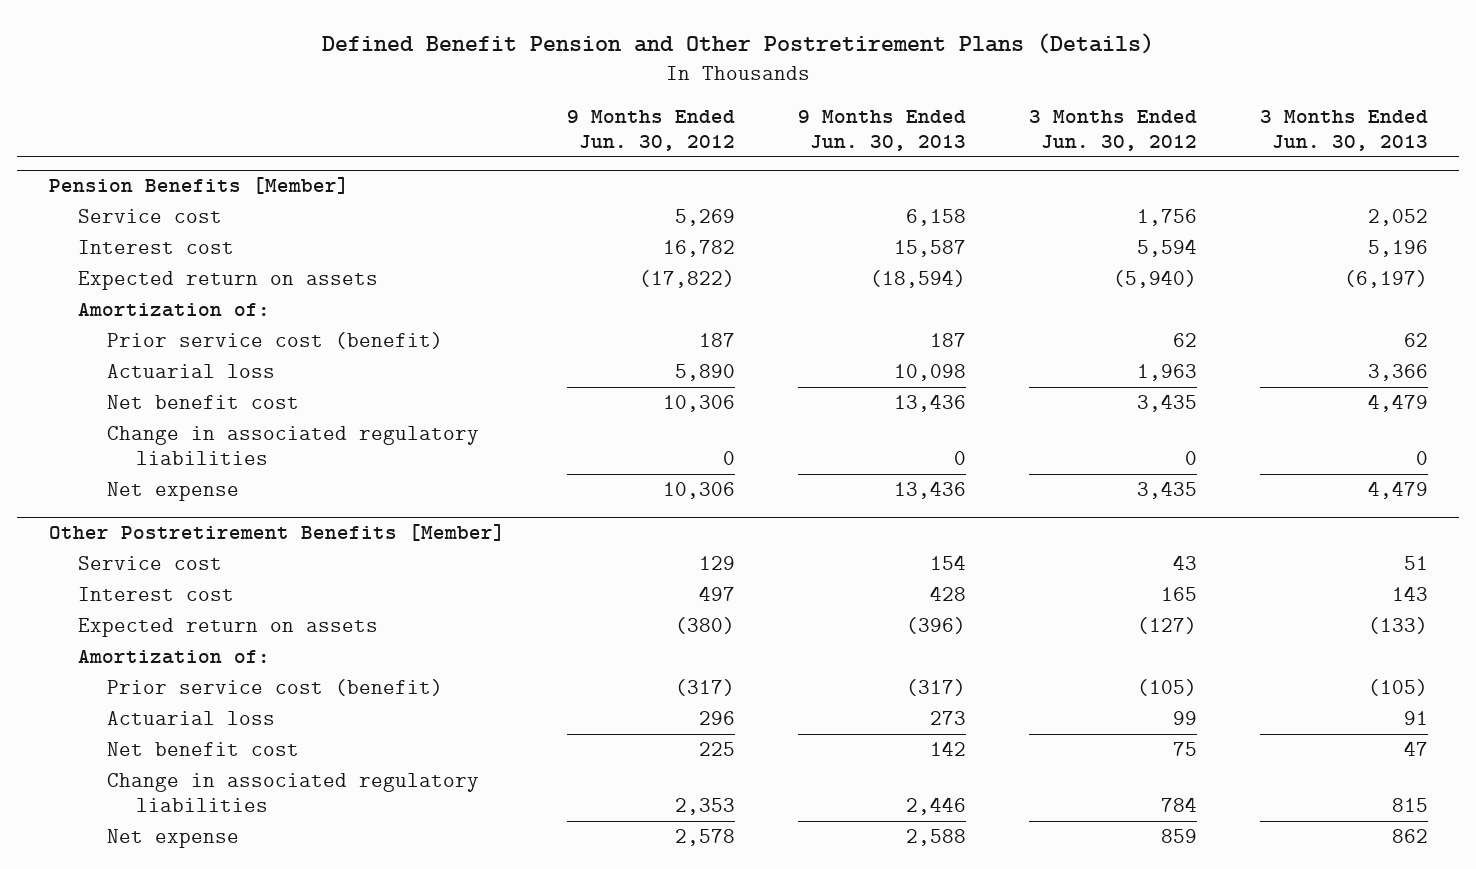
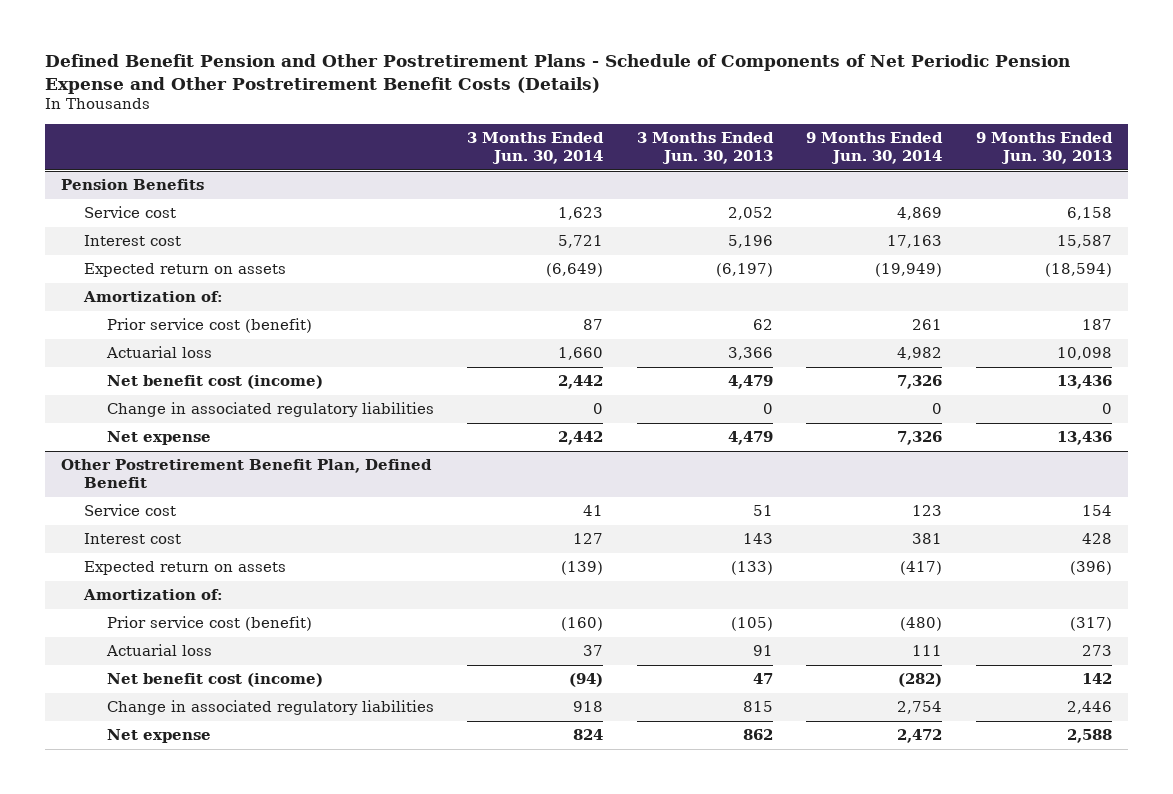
- Defined Benefit Pension and Other Postretirement Plans (Details)
+ Defined Benefit Pension and Other Postretirement Plans - Schedule of Components of Net Periodic Pension Expense and Other Postretirement Benefit Costs (Details)
- | 9 Months Ended Jun. 30, 2012 | 9 Months Ended Jun. 30, 2013 | 3 Months Ended Jun. 30, 2012 | 3 Months Ended Jun. 30, 2013
+ | 3 Months Ended Jun. 30, 2014 | 3 Months Ended Jun. 30, 2013 | 9 Months Ended Jun. 30, 2014 | 9 Months Ended Jun. 30, 2013
- Pension Benefits [Member]
+ Pension Benefits
- Net benefit cost | 10,306 | 13,436 | 3,435 | 4,479
+ Net benefit cost (income) | 2,442 | 4,479 | 7,326 | 13,436
- Other Postretirement Benefits [Member]
+ Other Postretirement Benefit Plan, Defined Benefit
- Net benefit cost | 225 | 142 | 75 | 47
+ Net benefit cost (income) | (94) | 47 | (282) | 142

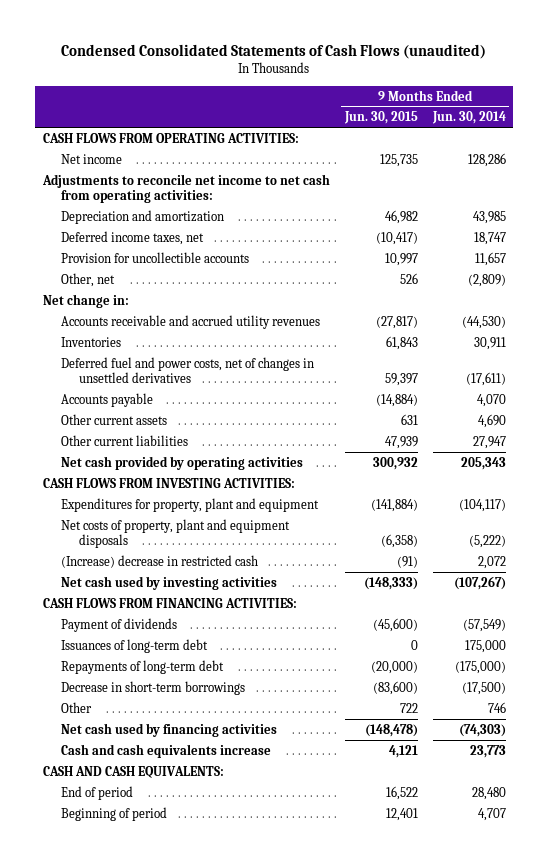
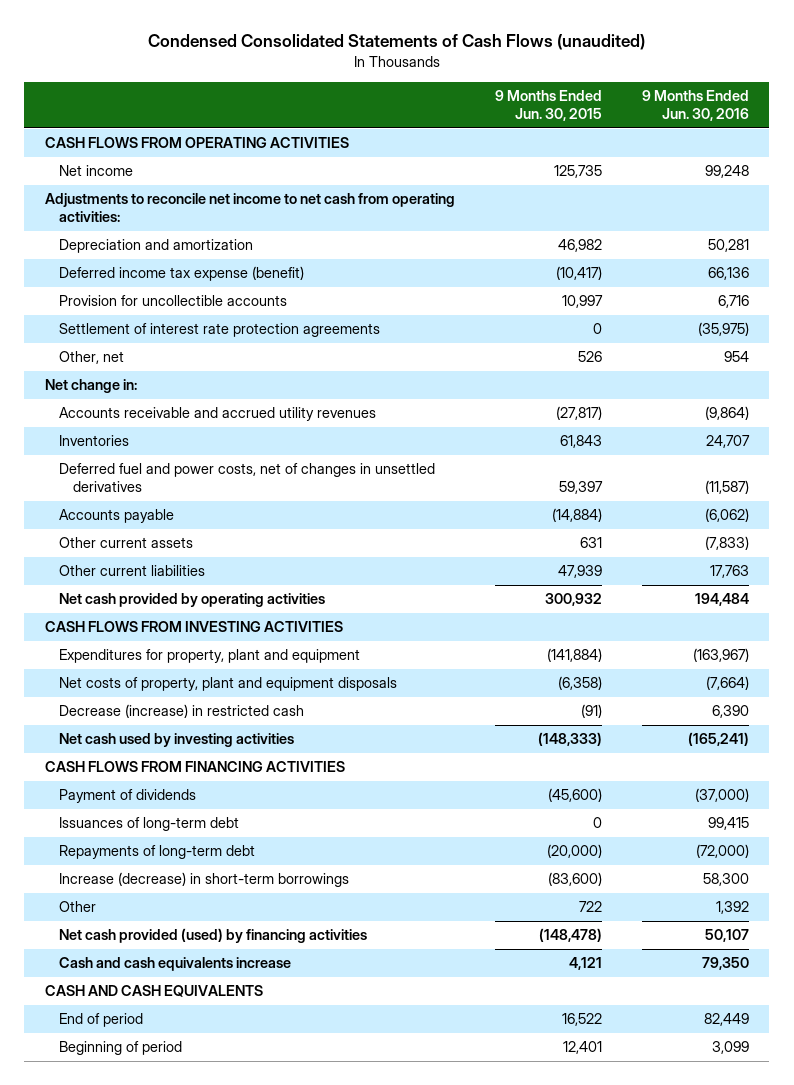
- | 9 Months Ended Jun. 30, 2015 | 9 Months Ended Jun. 30, 2014
+ | 9 Months Ended Jun. 30, 2015 | 9 Months Ended Jun. 30, 2016
- CASH FLOWS FROM OPERATING ACTIVITIES:
+ CASH FLOWS FROM OPERATING ACTIVITIES
- Deferred income taxes, net | (10,417) | 18,747
+ Deferred income tax expense (benefit) | (10,417) | 66,136
+ Settlement of interest rate protection agreements | 0 | (35,975)
- CASH FLOWS FROM INVESTING ACTIVITIES:
+ CASH FLOWS FROM INVESTING ACTIVITIES
- (Increase) decrease in restricted cash | (91) | 2,072
+ Decrease (increase) in restricted cash | (91) | 6,390
- CASH FLOWS FROM FINANCING ACTIVITIES:
+ CASH FLOWS FROM FINANCING ACTIVITIES
- Decrease in short-term borrowings | (83,600) | (17,500)
+ Increase (decrease) in short-term borrowings | (83,600) | 58,300
- Net cash used by financing activities | (148,478) | (74,303)
+ Net cash provided (used) by financing activities | (148,478) | 50,107
- CASH AND CASH EQUIVALENTS:
+ CASH AND CASH EQUIVALENTS

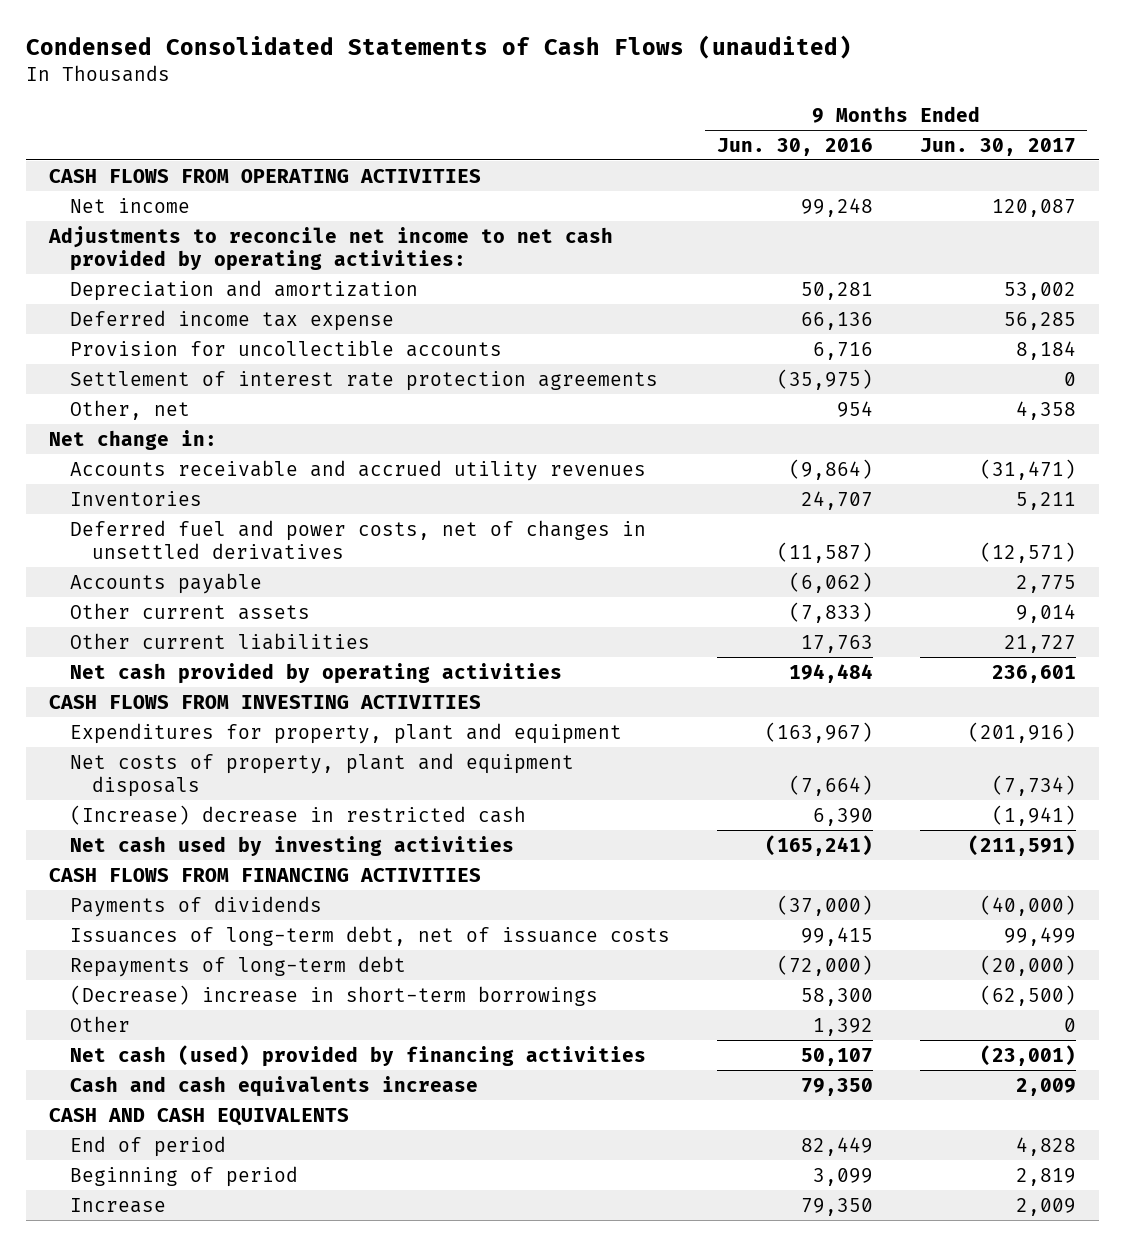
- | 9 Months Ended Jun. 30, 2015 | 9 Months Ended Jun. 30, 2016
+ | 9 Months Ended Jun. 30, 2016 | 9 Months Ended Jun. 30, 2017
- Adjustments to reconcile net income to net cash from operating activities:
+ Adjustments to reconcile net income to net cash provided by operating activities:
- Deferred income tax expense (benefit) | (10,417) | 66,136
+ Deferred income tax expense | 66,136 | 56,285
- Decrease (increase) in restricted cash | (91) | 6,390
+ (Increase) decrease in restricted cash | 6,390 | (1,941)
- Payment of dividends | (45,600) | (37,000)
- Issuances of long-term debt | 0 | 99,415
+ Payments of dividends | (37,000) | (40,000)
+ Issuances of long-term debt, net of issuance costs | 99,415 | 99,499
- Increase (decrease) in short-term borrowings | (83,600) | 58,300
+ (Decrease) increase in short-term borrowings | 58,300 | (62,500)
- Net cash provided (used) by financing activities | (148,478) | 50,107
+ Net cash (used) provided by financing activities | 50,107 | (23,001)
+ Increase | 79,350 | 2,009

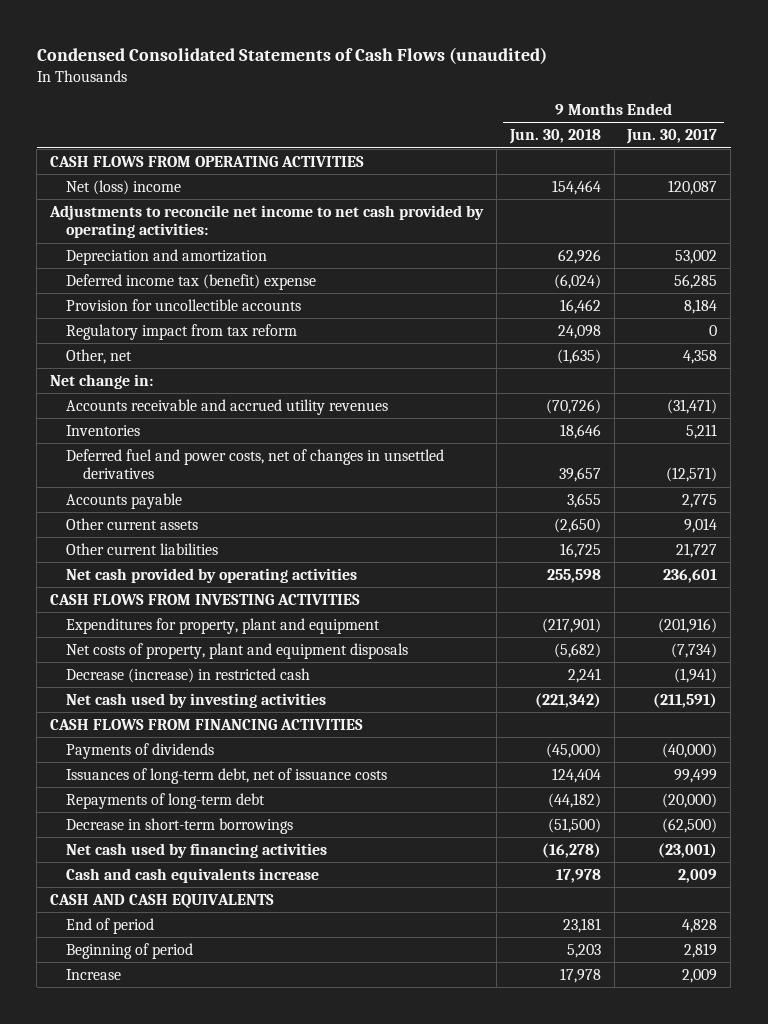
- | 9 Months Ended Jun. 30, 2016 | 9 Months Ended Jun. 30, 2017
+ | 9 Months Ended Jun. 30, 2018 | 9 Months Ended Jun. 30, 2017
- Net income | 99,248 | 120,087
+ Net (loss) income | 154,464 | 120,087
- Deferred income tax expense | 66,136 | 56,285
+ Deferred income tax (benefit) expense | (6,024) | 56,285
- Settlement of interest rate protection agreements | (35,975) | 0
+ Regulatory impact from tax reform | 24,098 | 0
- (Increase) decrease in restricted cash | 6,390 | (1,941)
+ Decrease (increase) in restricted cash | 2,241 | (1,941)
- (Decrease) increase in short-term borrowings | 58,300 | (62,500)
- Other | 1,392 | 0
- Net cash (used) provided by financing activities | 50,107 | (23,001)
+ Decrease in short-term borrowings | (51,500) | (62,500)
+ Net cash used by financing activities | (16,278) | (23,001)

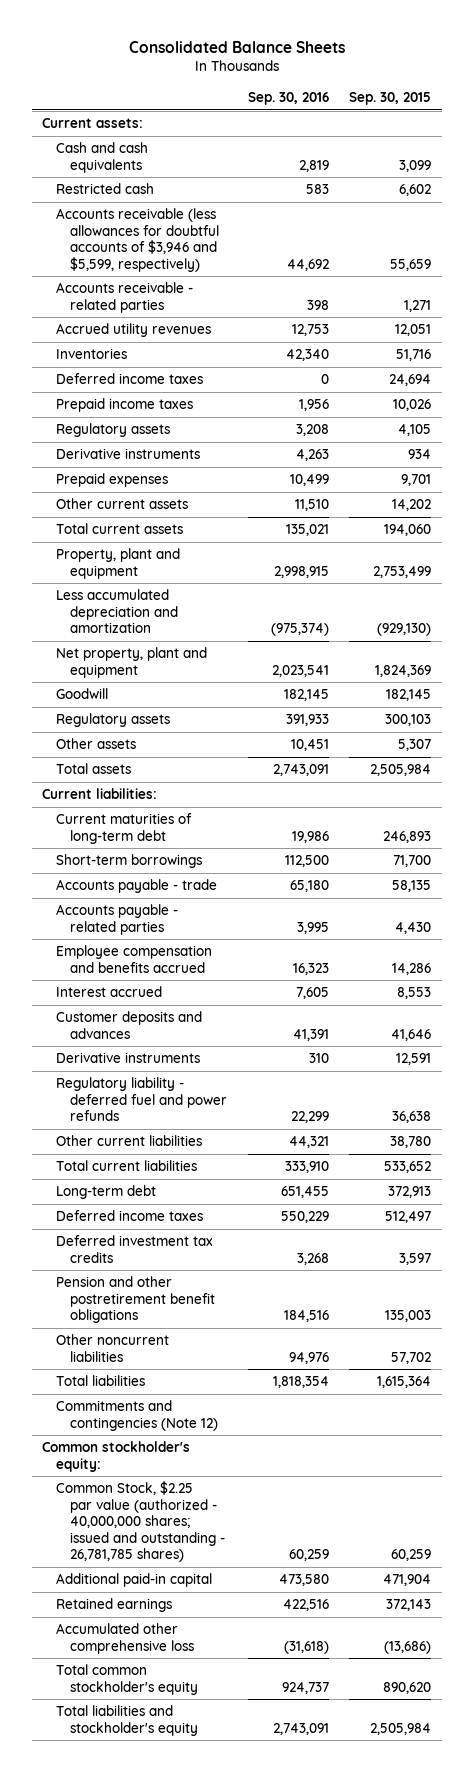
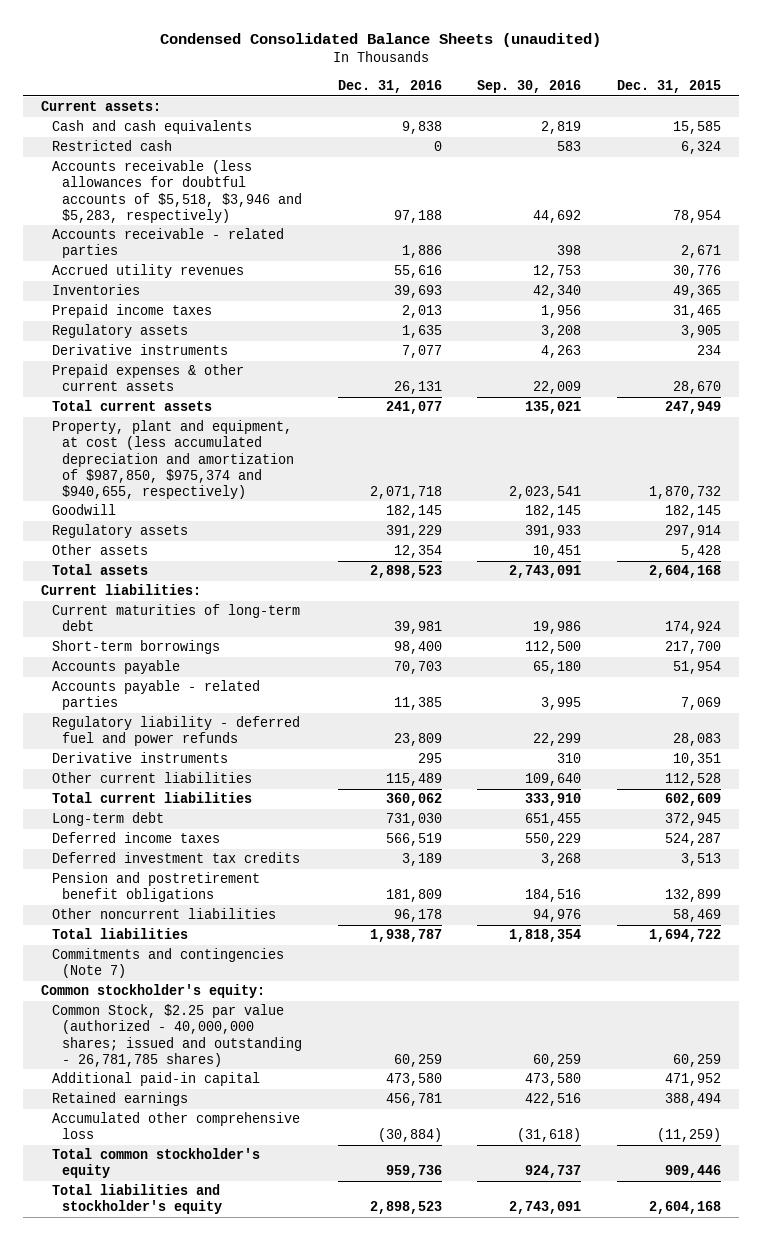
- Consolidated Balance Sheets
+ Condensed Consolidated Balance Sheets (unaudited)
- | Sep. 30, 2016 | Sep. 30, 2015
+ | Dec. 31, 2016 | Sep. 30, 2016 | Dec. 31, 2015
- Accounts receivable (less allowances for doubtful accounts of $3,946 and $5,599, respectively) | 44,692 | 55,659
+ Accounts receivable (less allowances for doubtful accounts of $5,518, $3,946 and $5,283, respectively) | 97,188 | 44,692 | 78,954
- Deferred income taxes | 0 | 24,694
- Prepaid expenses | 10,499 | 9,701
- Other current assets | 11,510 | 14,202
+ Prepaid expenses & other current assets | 26,131 | 22,009 | 28,670
- Property, plant and equipment | 2,998,915 | 2,753,499
- Less accumulated depreciation and amortization | (975,374) | (929,130)
- Net property, plant and equipment | 2,023,541 | 1,824,369
+ Property, plant and equipment, at cost (less accumulated depreciation and amortization of $987,850, $975,374 and $940,655, respectively) | 2,071,718 | 2,023,541 | 1,870,732
- Accounts payable - trade | 65,180 | 58,135
+ Accounts payable | 70,703 | 65,180 | 51,954
- Employee compensation and benefits accrued | 16,323 | 14,286
- Interest accrued | 7,605 | 8,553
- Customer deposits and advances | 41,391 | 41,646
- Other current liabilities | 44,321 | 38,780
moved down: Derivative instruments | 295 | 310 | 10,351
+ Other current liabilities | 115,489 | 109,640 | 112,528
- Pension and other postretirement benefit obligations | 184,516 | 135,003
+ Pension and postretirement benefit obligations | 181,809 | 184,516 | 132,899
- Commitments and contingencies (Note 12)
+ Commitments and contingencies (Note 7)

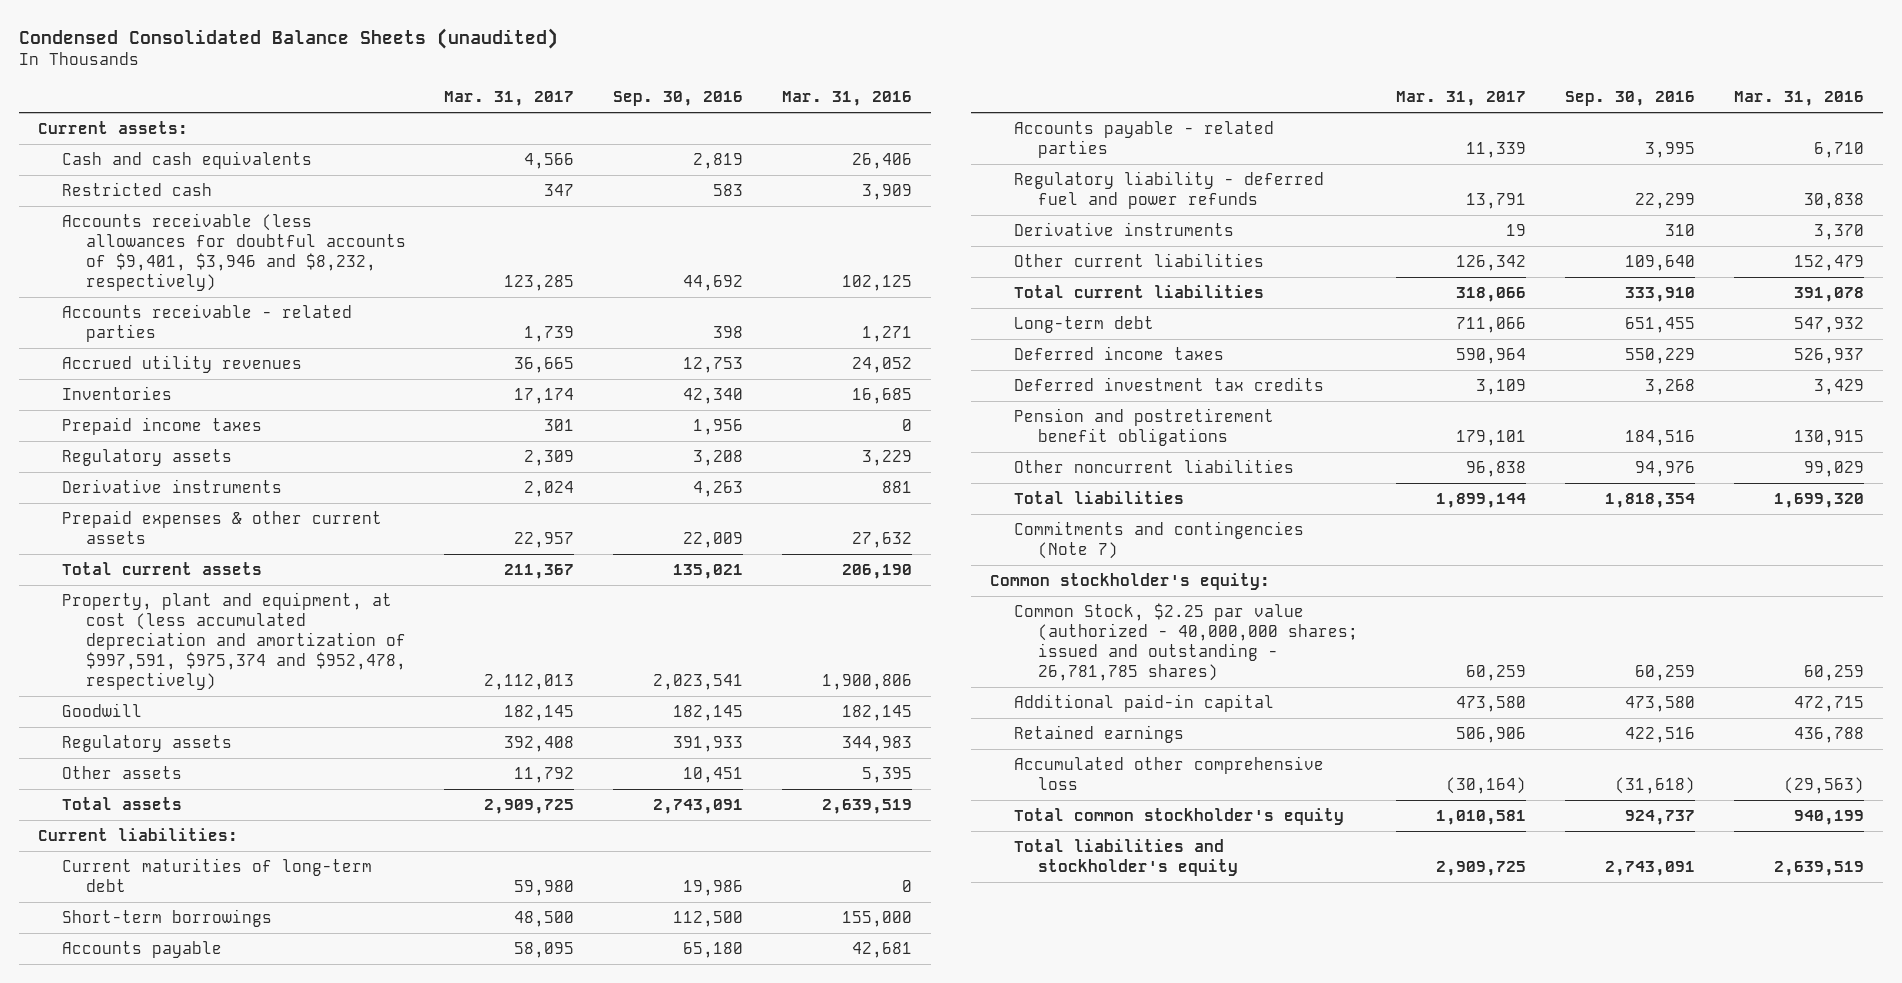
- | Dec. 31, 2016 | Sep. 30, 2016 | Dec. 31, 2015
+ | Mar. 31, 2017 | Sep. 30, 2016 | Mar. 31, 2016
- Accounts receivable (less allowances for doubtful accounts of $5,518, $3,946 and $5,283, respectively) | 97,188 | 44,692 | 78,954
+ Accounts receivable (less allowances for doubtful accounts of $9,401, $3,946 and $8,232, respectively) | 123,285 | 44,692 | 102,125
- Property, plant and equipment, at cost (less accumulated depreciation and amortization of $987,850, $975,374 and $940,655, respectively) | 2,071,718 | 2,023,541 | 1,870,732
+ Property, plant and equipment, at cost (less accumulated depreciation and amortization of $997,591, $975,374 and $952,478, respectively) | 2,112,013 | 2,023,541 | 1,900,806

